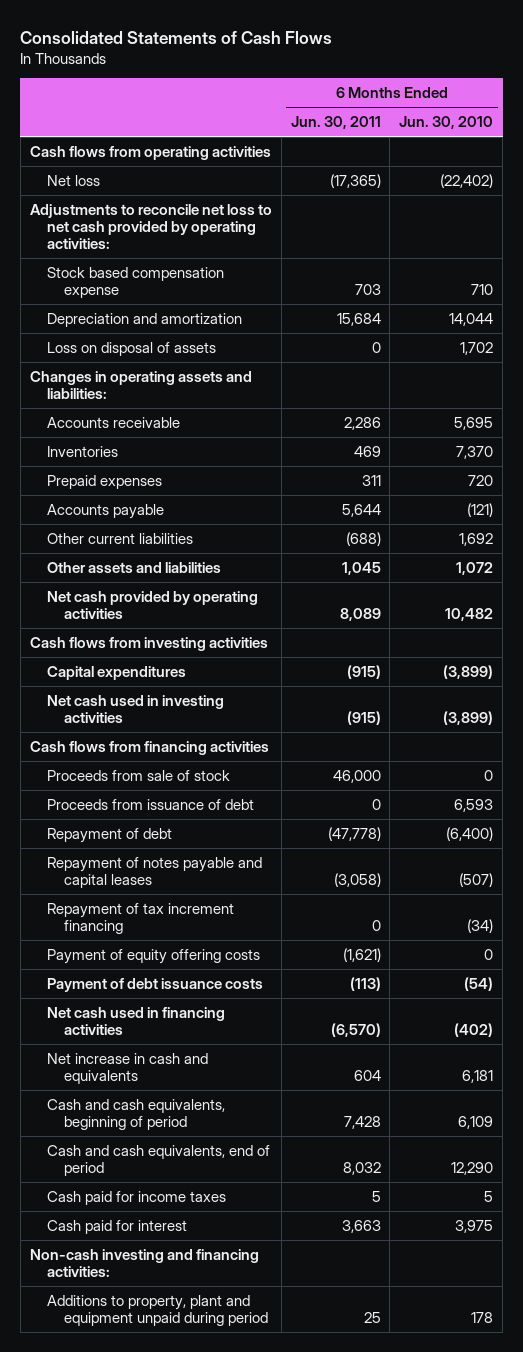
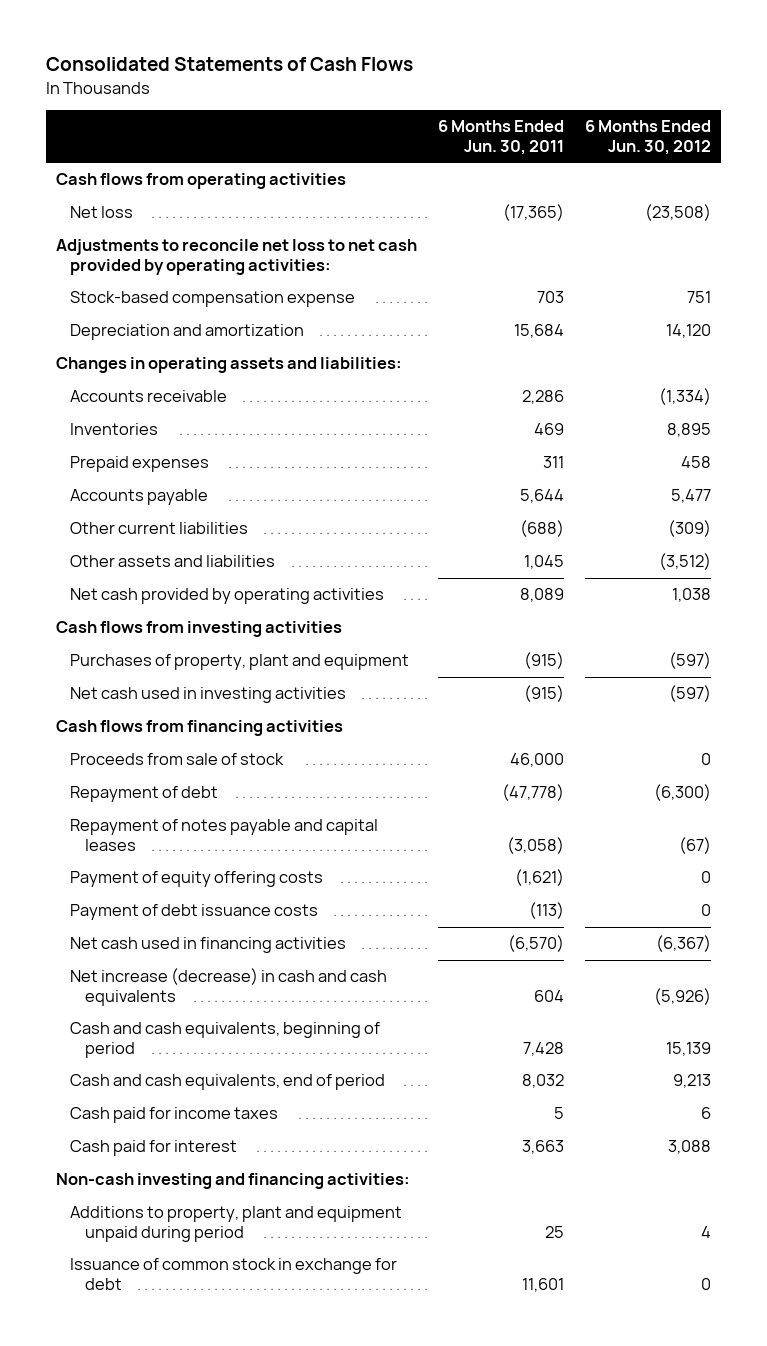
- | 6 Months Ended Jun. 30, 2011 | 6 Months Ended Jun. 30, 2010
+ | 6 Months Ended Jun. 30, 2011 | 6 Months Ended Jun. 30, 2012
- Stock based compensation expense | 703 | 710
+ Stock-based compensation expense | 703 | 751
- Loss on disposal of assets | 0 | 1,702
- Capital expenditures | (915) | (3,899)
+ Purchases of property, plant and equipment | (915) | (597)
- Proceeds from issuance of debt | 0 | 6,593
- Repayment of tax increment financing | 0 | (34)
- Net increase in cash and equivalents | 604 | 6,181
+ Net increase (decrease) in cash and cash equivalents | 604 | (5,926)
+ Issuance of common stock in exchange for debt | 11,601 | 0

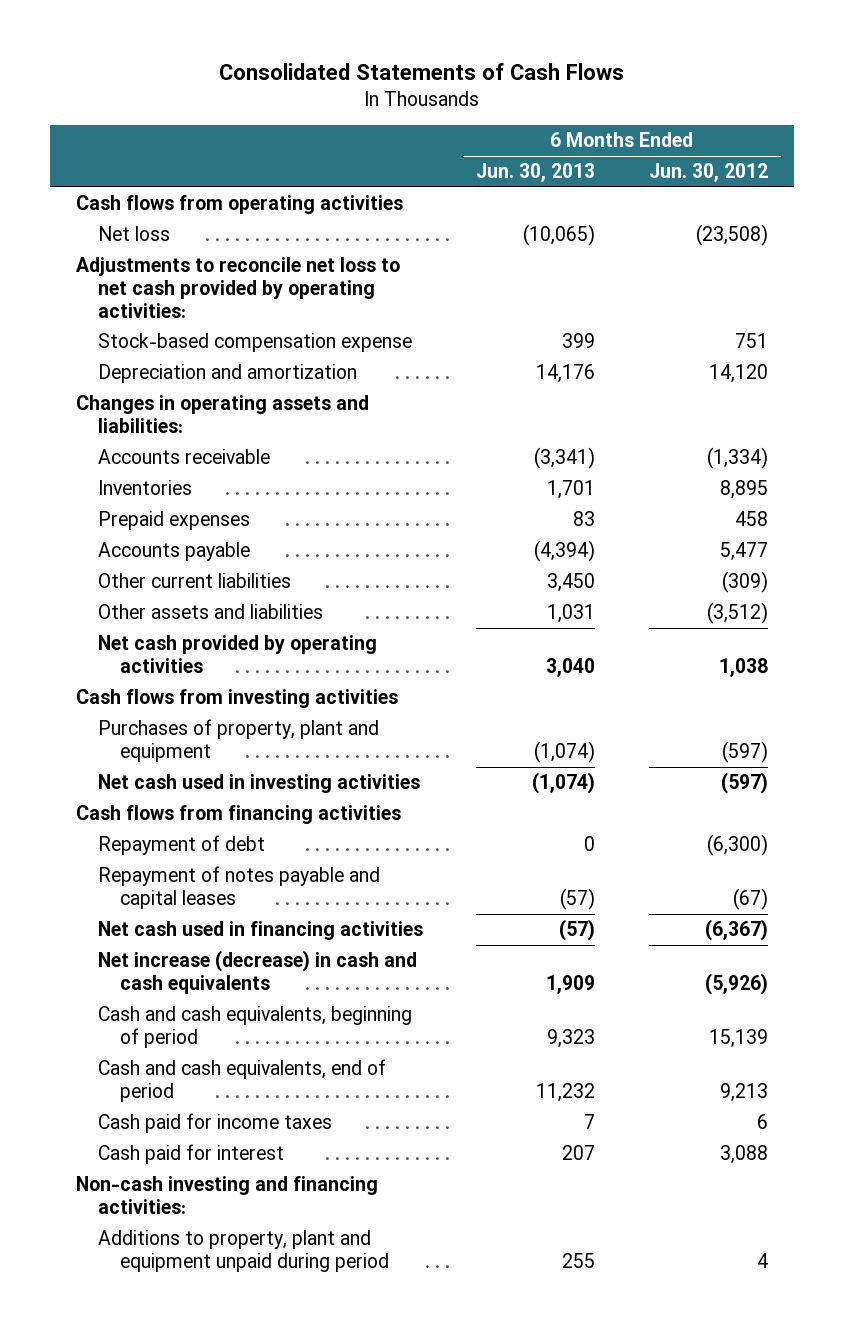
- | 6 Months Ended Jun. 30, 2011 | 6 Months Ended Jun. 30, 2012
+ | 6 Months Ended Jun. 30, 2013 | 6 Months Ended Jun. 30, 2012
- Proceeds from sale of stock | 46,000 | 0
- Payment of equity offering costs | (1,621) | 0
- Payment of debt issuance costs | (113) | 0
- Issuance of common stock in exchange for debt | 11,601 | 0

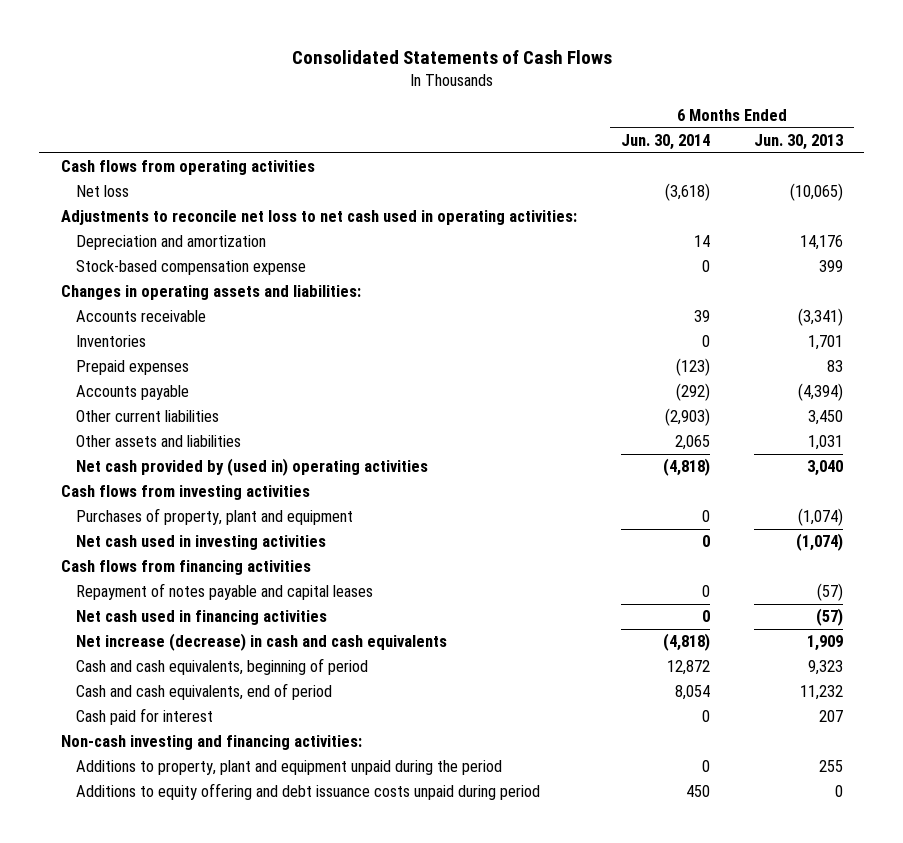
- | 6 Months Ended Jun. 30, 2013 | 6 Months Ended Jun. 30, 2012
+ | 6 Months Ended Jun. 30, 2014 | 6 Months Ended Jun. 30, 2013
- Adjustments to reconcile net loss to net cash provided by operating activities:
+ Adjustments to reconcile net loss to net cash used in operating activities:
moved down: Stock-based compensation expense | 0 | 399
- Net cash provided by operating activities | 3,040 | 1,038
+ Net cash provided by (used in) operating activities | (4,818) | 3,040
- Repayment of debt | 0 | (6,300)
- Cash paid for income taxes | 7 | 6
- Additions to property, plant and equipment unpaid during period | 255 | 4
+ Additions to property, plant and equipment unpaid during the period | 0 | 255
+ Additions to equity offering and debt issuance costs unpaid during period | 450 | 0

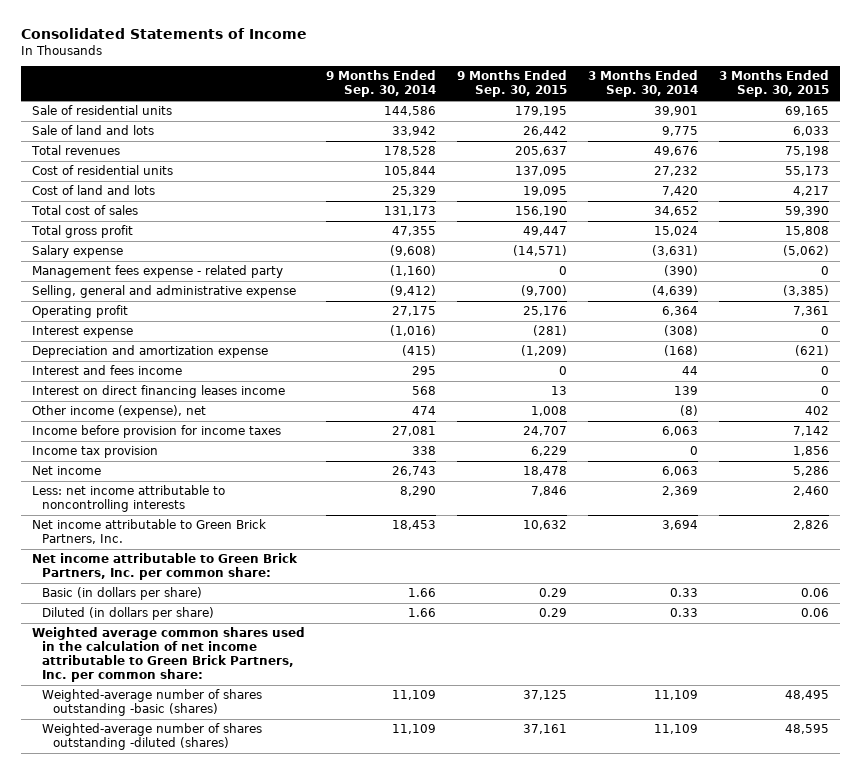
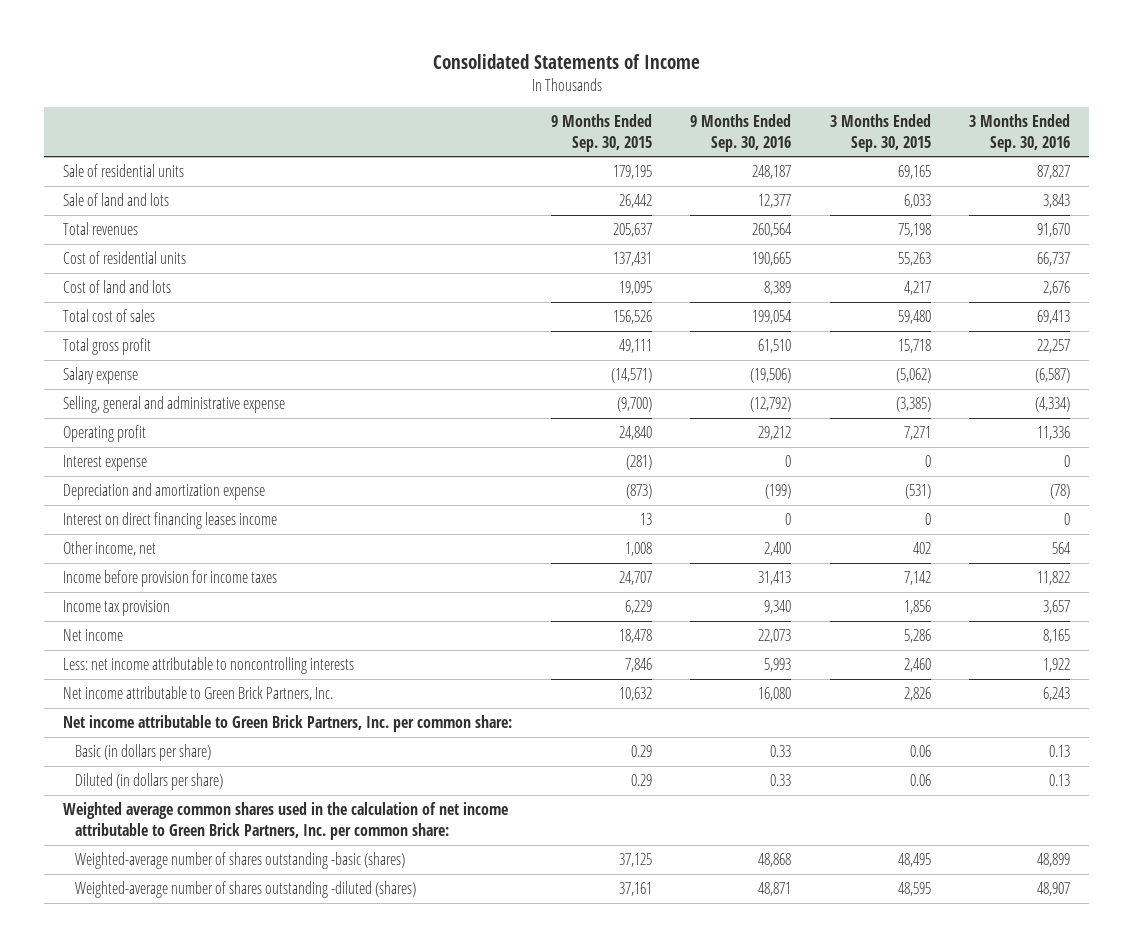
- | 9 Months Ended Sep. 30, 2014 | 9 Months Ended Sep. 30, 2015 | 3 Months Ended Sep. 30, 2014 | 3 Months Ended Sep. 30, 2015
+ | 9 Months Ended Sep. 30, 2015 | 9 Months Ended Sep. 30, 2016 | 3 Months Ended Sep. 30, 2015 | 3 Months Ended Sep. 30, 2016
- Cost of residential units | 105,844 | 137,095 | 27,232 | 55,173
+ Cost of residential units | 137,431 | 190,665 | 55,263 | 66,737
- Total cost of sales | 131,173 | 156,190 | 34,652 | 59,390
- Total gross profit | 47,355 | 49,447 | 15,024 | 15,808
+ Total cost of sales | 156,526 | 199,054 | 59,480 | 69,413
+ Total gross profit | 49,111 | 61,510 | 15,718 | 22,257
- Management fees expense - related party | (1,160) | 0 | (390) | 0
- Operating profit | 27,175 | 25,176 | 6,364 | 7,361
+ Operating profit | 24,840 | 29,212 | 7,271 | 11,336
- Depreciation and amortization expense | (415) | (1,209) | (168) | (621)
- Interest and fees income | 295 | 0 | 44 | 0
+ Depreciation and amortization expense | (873) | (199) | (531) | (78)
- Other income (expense), net | 474 | 1,008 | (8) | 402
+ Other income, net | 1,008 | 2,400 | 402 | 564

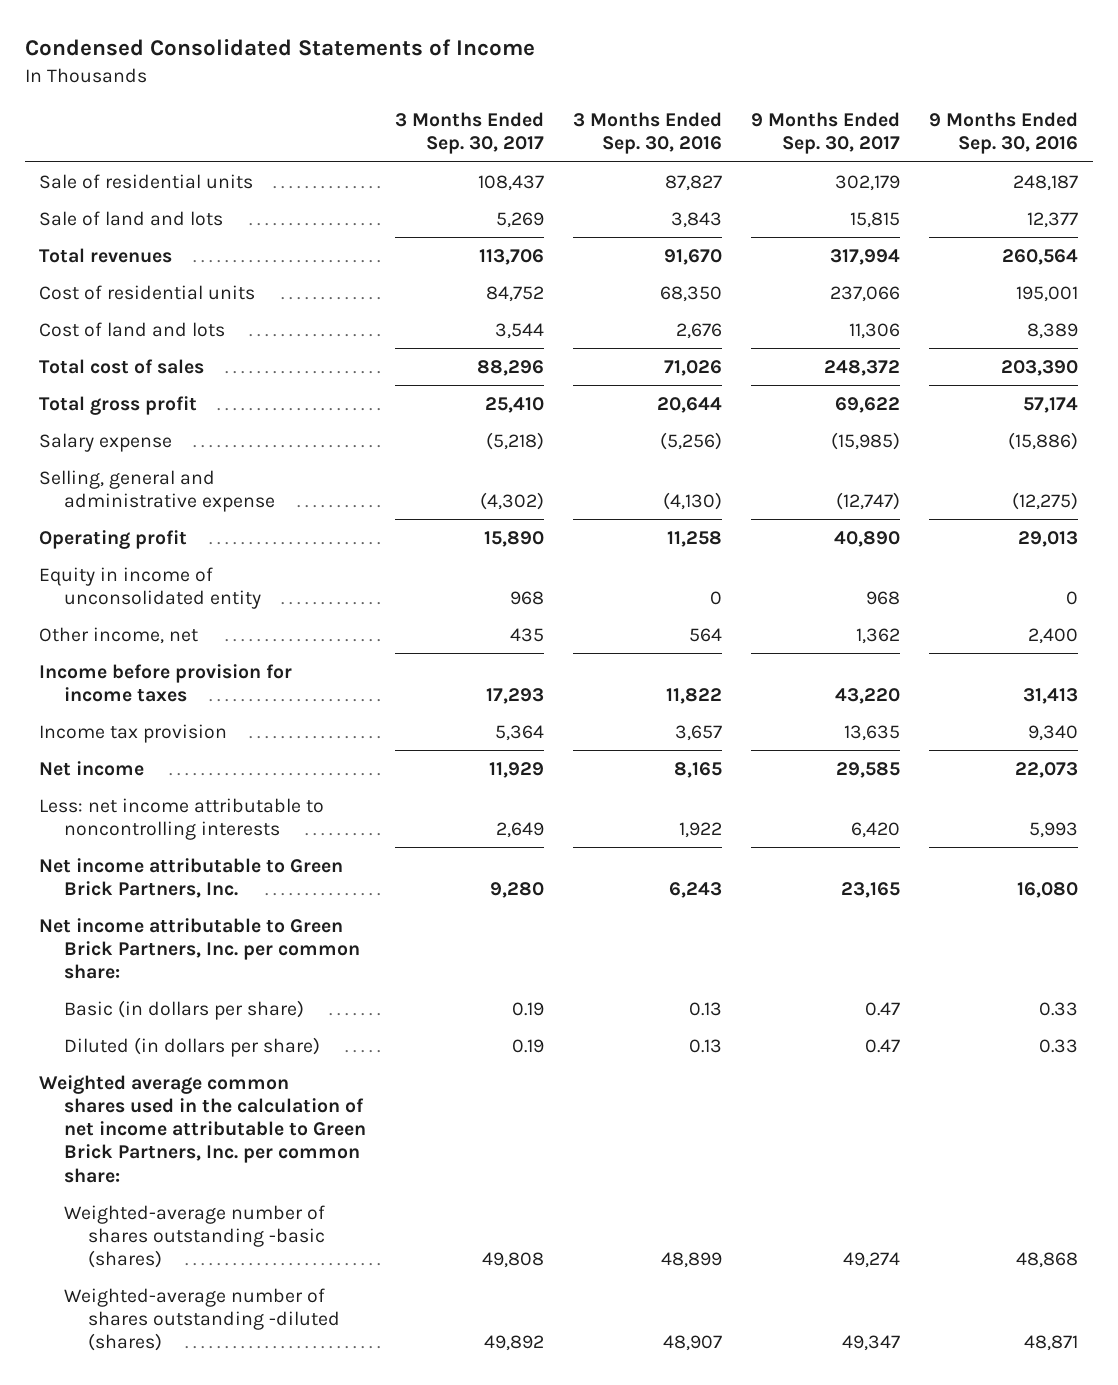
- Consolidated Statements of Income
+ Condensed Consolidated Statements of Income
- | 9 Months Ended Sep. 30, 2015 | 9 Months Ended Sep. 30, 2016 | 3 Months Ended Sep. 30, 2015 | 3 Months Ended Sep. 30, 2016
+ | 3 Months Ended Sep. 30, 2017 | 3 Months Ended Sep. 30, 2016 | 9 Months Ended Sep. 30, 2017 | 9 Months Ended Sep. 30, 2016
- Cost of residential units | 137,431 | 190,665 | 55,263 | 66,737
+ Cost of residential units | 84,752 | 68,350 | 237,066 | 195,001
- Total cost of sales | 156,526 | 199,054 | 59,480 | 69,413
- Total gross profit | 49,111 | 61,510 | 15,718 | 22,257
- Salary expense | (14,571) | (19,506) | (5,062) | (6,587)
- Selling, general and administrative expense | (9,700) | (12,792) | (3,385) | (4,334)
- Operating profit | 24,840 | 29,212 | 7,271 | 11,336
- Interest expense | (281) | 0 | 0 | 0
- Depreciation and amortization expense | (873) | (199) | (531) | (78)
- Interest on direct financing leases income | 13 | 0 | 0 | 0
+ Total cost of sales | 88,296 | 71,026 | 248,372 | 203,390
+ Total gross profit | 25,410 | 20,644 | 69,622 | 57,174
+ Salary expense | (5,218) | (5,256) | (15,985) | (15,886)
+ Selling, general and administrative expense | (4,302) | (4,130) | (12,747) | (12,275)
+ Operating profit | 15,890 | 11,258 | 40,890 | 29,013
+ Equity in income of unconsolidated entity | 968 | 0 | 968 | 0

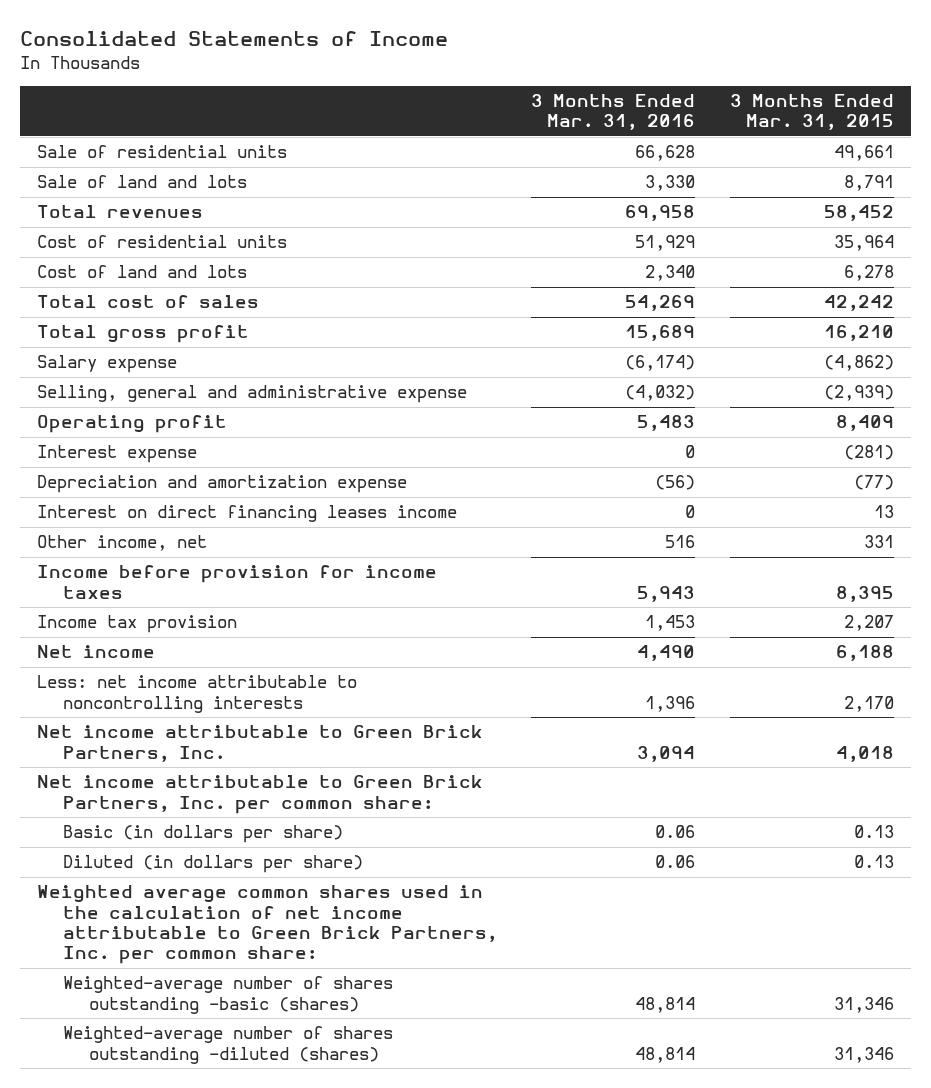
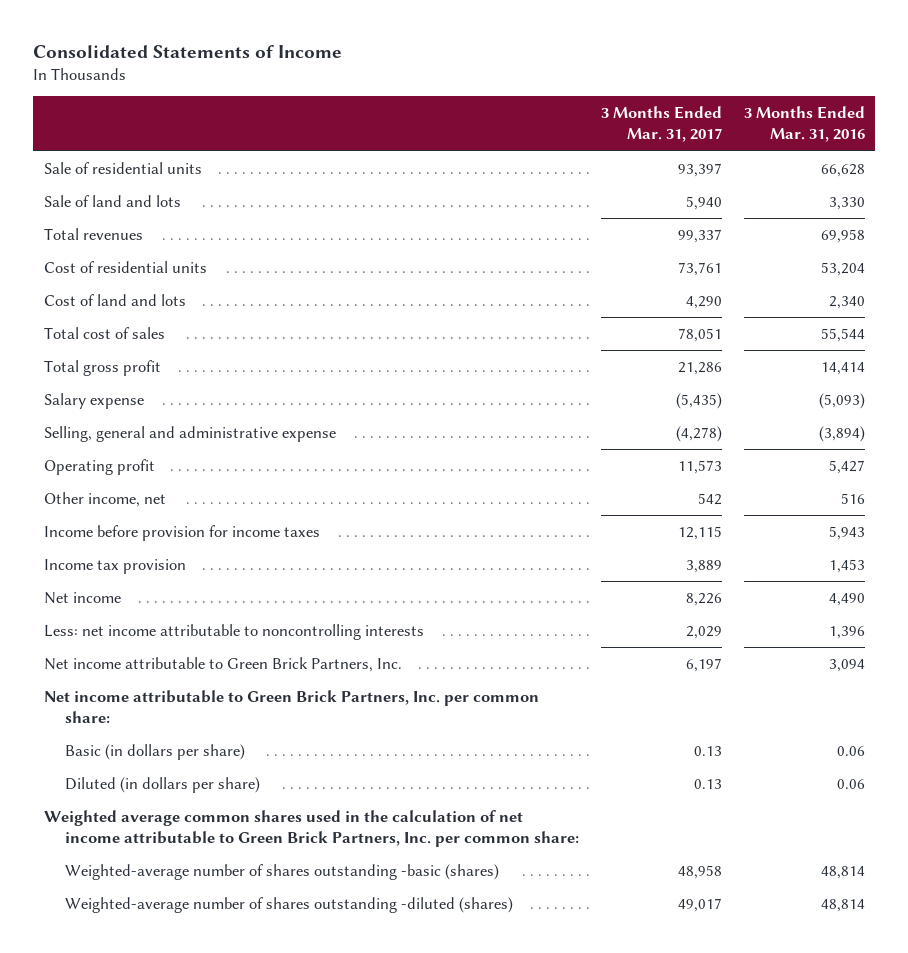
- | 3 Months Ended Mar. 31, 2016 | 3 Months Ended Mar. 31, 2015
+ | 3 Months Ended Mar. 31, 2017 | 3 Months Ended Mar. 31, 2016
- Cost of residential units | 51,929 | 35,964
+ Cost of residential units | 73,761 | 53,204
- Total cost of sales | 54,269 | 42,242
- Total gross profit | 15,689 | 16,210
- Salary expense | (6,174) | (4,862)
- Selling, general and administrative expense | (4,032) | (2,939)
- Operating profit | 5,483 | 8,409
- Interest expense | 0 | (281)
- Depreciation and amortization expense | (56) | (77)
- Interest on direct financing leases income | 0 | 13
+ Total cost of sales | 78,051 | 55,544
+ Total gross profit | 21,286 | 14,414
+ Salary expense | (5,435) | (5,093)
+ Selling, general and administrative expense | (4,278) | (3,894)
+ Operating profit | 11,573 | 5,427

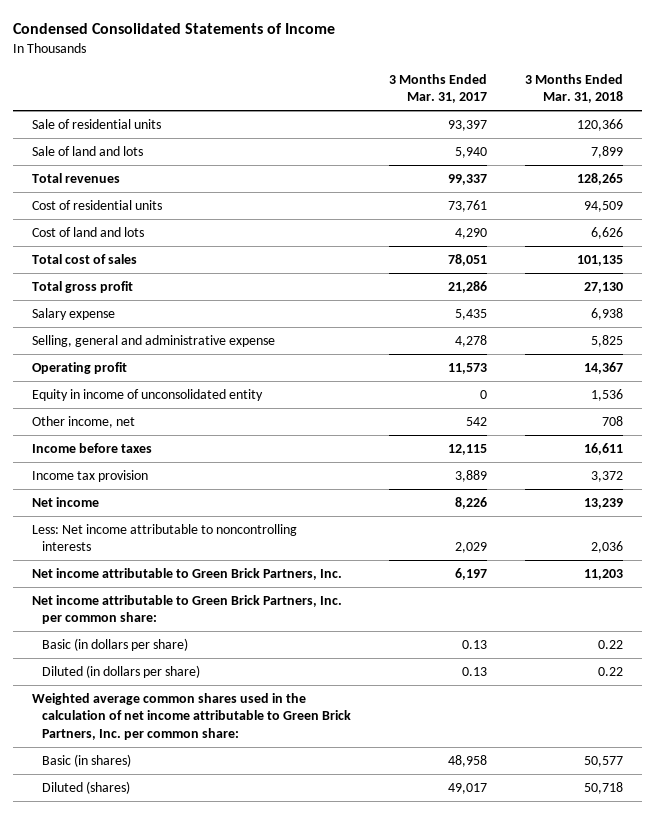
- Consolidated Statements of Income
+ Condensed Consolidated Statements of Income
- | 3 Months Ended Mar. 31, 2017 | 3 Months Ended Mar. 31, 2016
+ | 3 Months Ended Mar. 31, 2017 | 3 Months Ended Mar. 31, 2018
- Salary expense | (5,435) | (5,093)
- Selling, general and administrative expense | (4,278) | (3,894)
+ Salary expense | 5,435 | 6,938
+ Selling, general and administrative expense | 4,278 | 5,825
+ Equity in income of unconsolidated entity | 0 | 1,536
- Income before provision for income taxes | 12,115 | 5,943
+ Income before taxes | 12,115 | 16,611
- Less: net income attributable to noncontrolling interests | 2,029 | 1,396
+ Less: Net income attributable to noncontrolling interests | 2,029 | 2,036
- Weighted-average number of shares outstanding -basic (shares) | 48,958 | 48,814
- Weighted-average number of shares outstanding -diluted (shares) | 49,017 | 48,814
+ Basic (in shares) | 48,958 | 50,577
+ Diluted (shares) | 49,017 | 50,718

